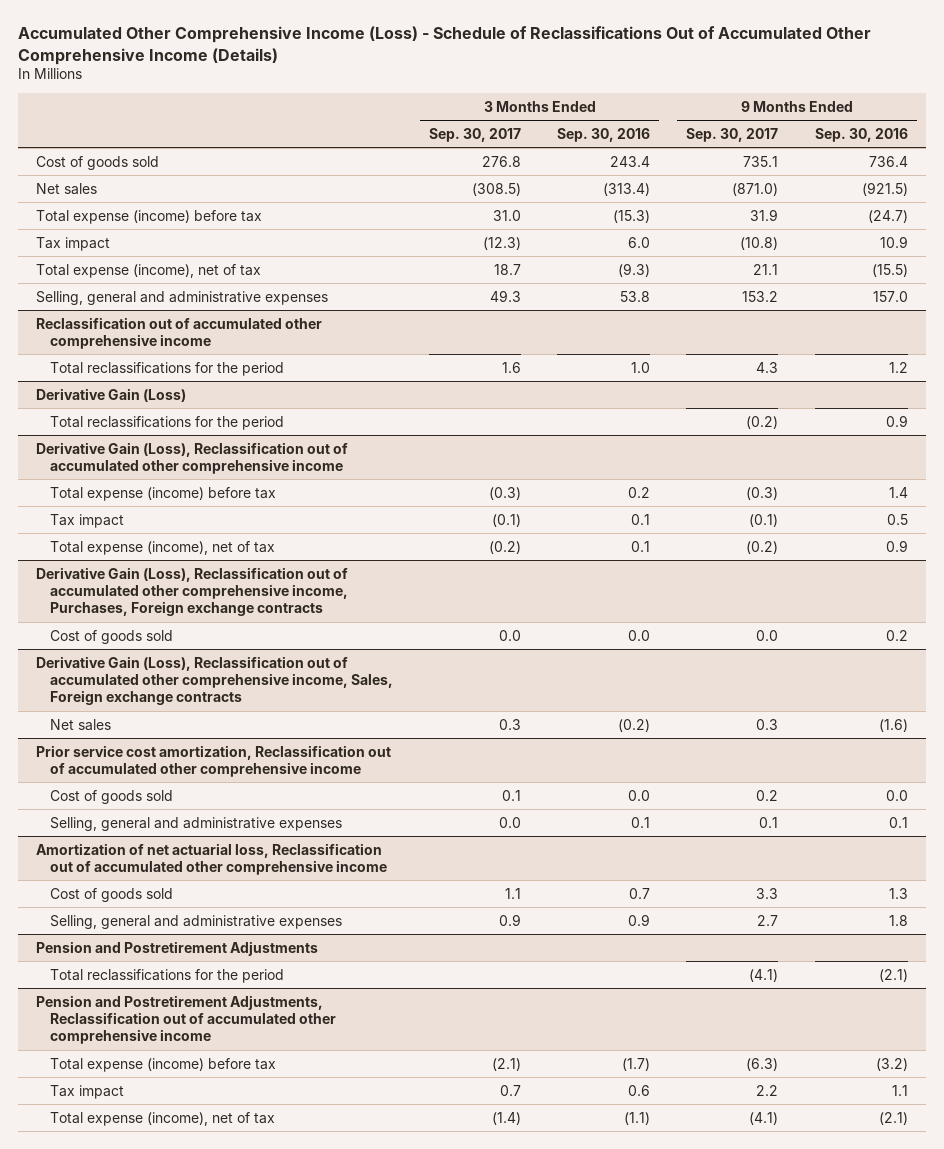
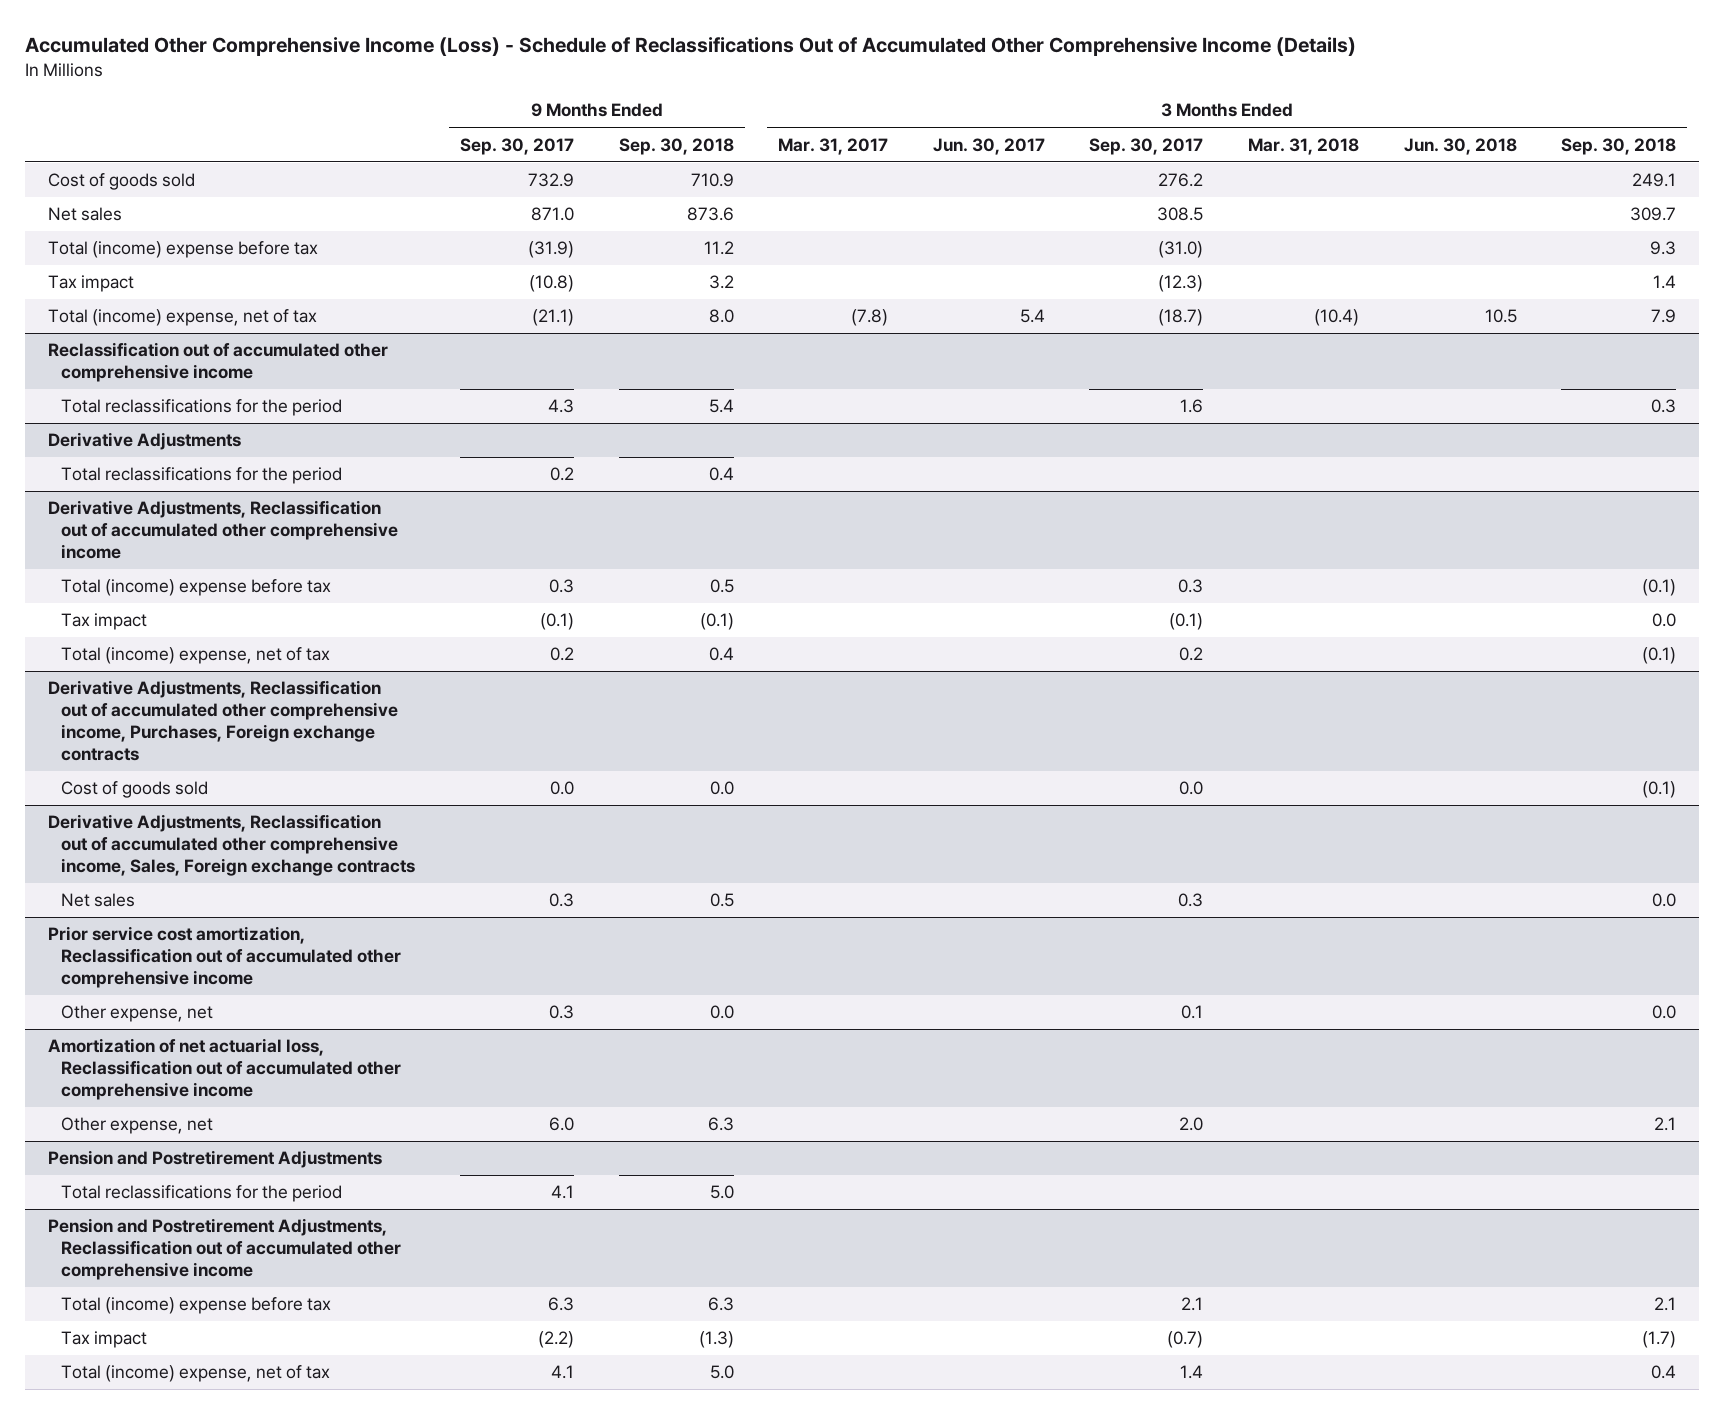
- | 3 Months Ended Sep. 30, 2017 | 3 Months Ended Sep. 30, 2016 | 9 Months Ended Sep. 30, 2017 | 9 Months Ended Sep. 30, 2016
+ | 9 Months Ended Sep. 30, 2017 | 9 Months Ended Sep. 30, 2018 | 3 Months Ended Mar. 31, 2017 | 3 Months Ended Jun. 30, 2017 | 3 Months Ended Sep. 30, 2017 | 3 Months Ended Mar. 31, 2018 | 3 Months Ended Jun. 30, 2018 | 3 Months Ended Sep. 30, 2018
- Cost of goods sold | 276.8 | 243.4 | 735.1 | 736.4
- Net sales | (308.5) | (313.4) | (871.0) | (921.5)
- Total expense (income) before tax | 31.0 | (15.3) | 31.9 | (24.7)
+ Cost of goods sold | 732.9 | 710.9 | | | 276.2 | | | 249.1
+ Net sales | 871.0 | 873.6 | | | 308.5 | | | 309.7
+ Total (income) expense before tax | (31.9) | 11.2 | | | (31.0) | | | 9.3
- Total expense (income), net of tax | 18.7 | (9.3) | 21.1 | (15.5)
- Selling, general and administrative expenses | 49.3 | 53.8 | 153.2 | 157.0
+ Total (income) expense, net of tax | (21.1) | 8.0 | (7.8) | 5.4 | (18.7) | (10.4) | 10.5 | 7.9
- Derivative Gain (Loss)
- Total reclassifications for the period | | | (0.2) | 0.9
- Derivative Gain (Loss), Reclassification out of accumulated other comprehensive income
- Total expense (income) before tax | (0.3) | 0.2 | (0.3) | 1.4
+ Derivative Adjustments
+ Total reclassifications for the period | 0.2 | 0.4 | | | | | |
+ Derivative Adjustments, Reclassification out of accumulated other comprehensive income
+ Total (income) expense before tax | 0.3 | 0.5 | | | 0.3 | | | (0.1)
- Total expense (income), net of tax | (0.2) | 0.1 | (0.2) | 0.9
- Derivative Gain (Loss), Reclassification out of accumulated other comprehensive income, Purchases, Foreign exchange contracts
+ Total (income) expense, net of tax | 0.2 | 0.4 | | | 0.2 | | | (0.1)
+ Derivative Adjustments, Reclassification out of accumulated other comprehensive income, Purchases, Foreign exchange contracts
- Derivative Gain (Loss), Reclassification out of accumulated other comprehensive income, Sales, Foreign exchange contracts
+ Derivative Adjustments, Reclassification out of accumulated other comprehensive income, Sales, Foreign exchange contracts
@ Prior service cost amortization, Reclassification out of accumulated other comprehensive income
- Cost of goods sold | 0.1 | 0.0 | 0.2 | 0.0
- Selling, general and administrative expenses | 0.0 | 0.1 | 0.1 | 0.1
+ Other expense, net | 0.3 | 0.0 | | | 0.1 | | | 0.0
@ Amortization of net actuarial loss, Reclassification out of accumulated other comprehensive income
- Cost of goods sold | 1.1 | 0.7 | 3.3 | 1.3
- Selling, general and administrative expenses | 0.9 | 0.9 | 2.7 | 1.8
+ Other expense, net | 6.0 | 6.3 | | | 2.0 | | | 2.1
@ Pension and Postretirement Adjustments
- Total reclassifications for the period | | | (4.1) | (2.1)
+ Total reclassifications for the period | 4.1 | 5.0 | | | | | |
@ Pension and Postretirement Adjustments, Reclassification out of accumulated other comprehensive income
- Total expense (income) before tax | (2.1) | (1.7) | (6.3) | (3.2)
- Tax impact | 0.7 | 0.6 | 2.2 | 1.1
- Total expense (income), net of tax | (1.4) | (1.1) | (4.1) | (2.1)
+ Total (income) expense before tax | 6.3 | 6.3 | | | 2.1 | | | 2.1
+ Tax impact | (2.2) | (1.3) | | | (0.7) | | | (1.7)
+ Total (income) expense, net of tax | 4.1 | 5.0 | | | 1.4 | | | 0.4

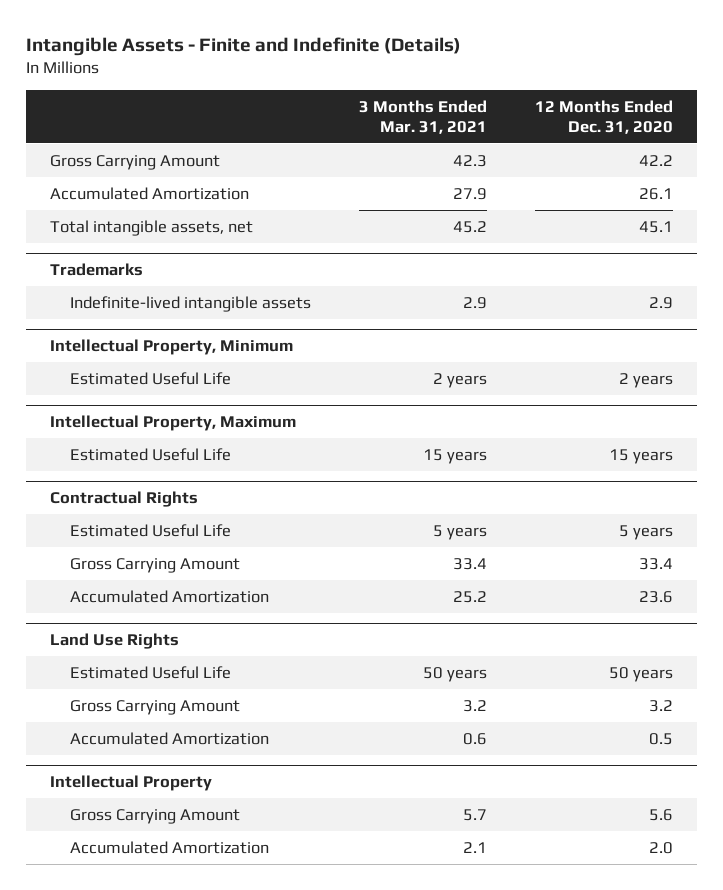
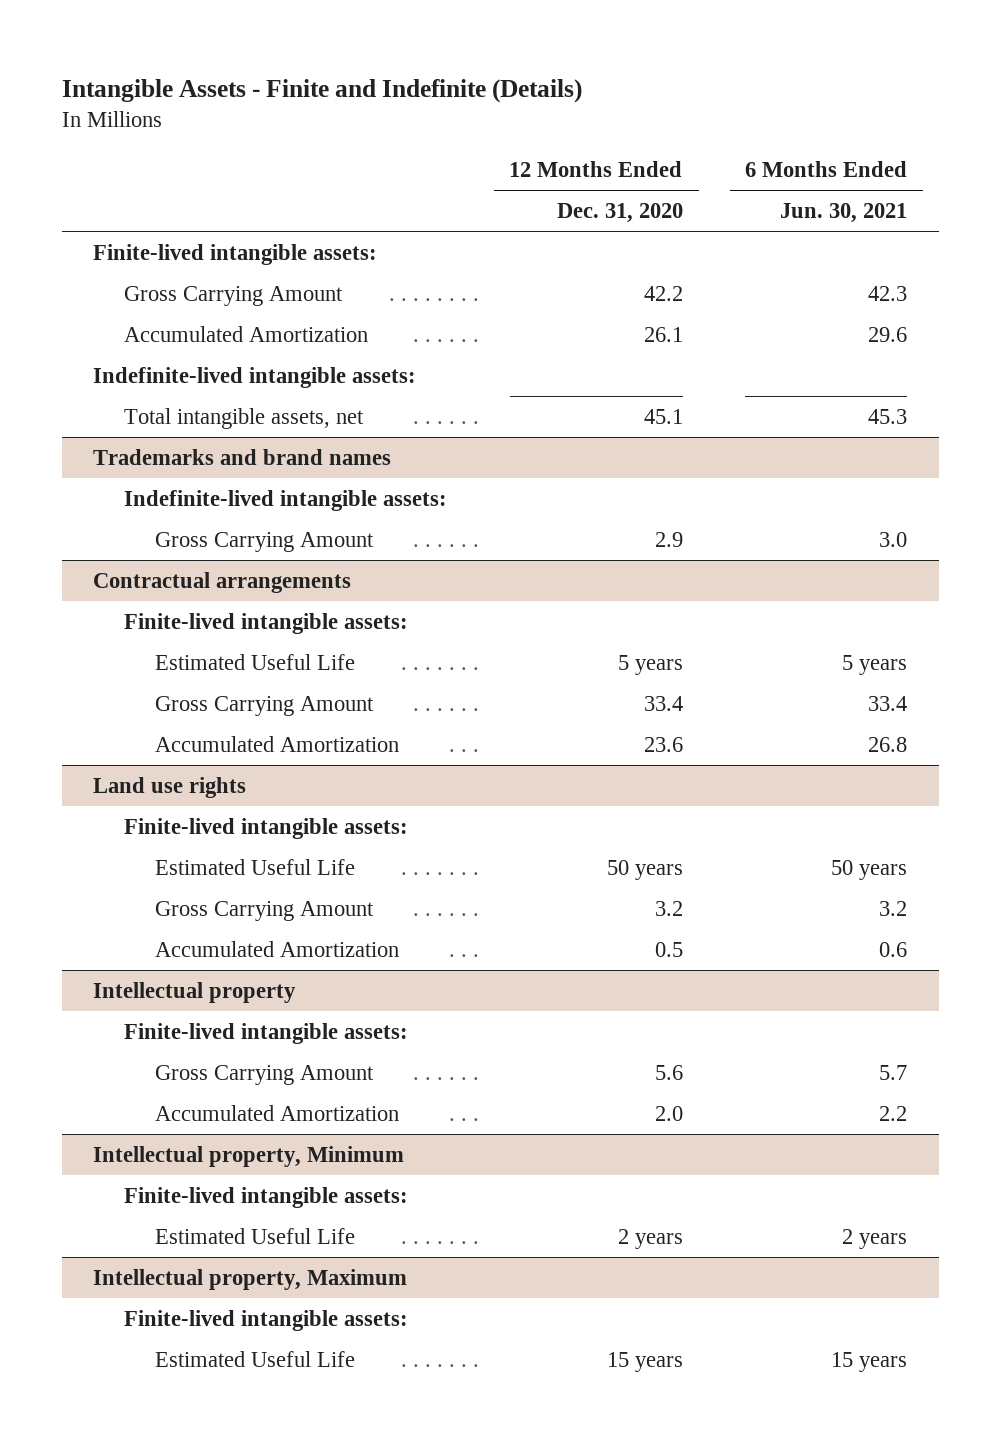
- | 3 Months Ended Mar. 31, 2021 | 12 Months Ended Dec. 31, 2020
+ | 12 Months Ended Dec. 31, 2020 | 6 Months Ended Jun. 30, 2021
+ Finite-lived intangible assets:
+ Indefinite-lived intangible assets:
- Trademarks
- Indefinite-lived intangible assets | 2.9 | 2.9
- Intellectual Property, Minimum
- Estimated Useful Life | 2 years | 2 years
- Intellectual Property, Maximum
- Estimated Useful Life | 15 years | 15 years
- Contractual Rights
+ Trademarks and brand names
+ Indefinite-lived intangible assets:
+ Gross Carrying Amount | 2.9 | 3.0
+ Contractual arrangements
+ Finite-lived intangible assets:
- Land Use Rights
+ Land use rights
+ Finite-lived intangible assets:
- Intellectual Property
+ Intellectual property
+ Finite-lived intangible assets:
+ Intellectual property, Minimum
+ Finite-lived intangible assets:
+ Estimated Useful Life | 2 years | 2 years
+ Intellectual property, Maximum
+ Finite-lived intangible assets:
+ Estimated Useful Life | 15 years | 15 years

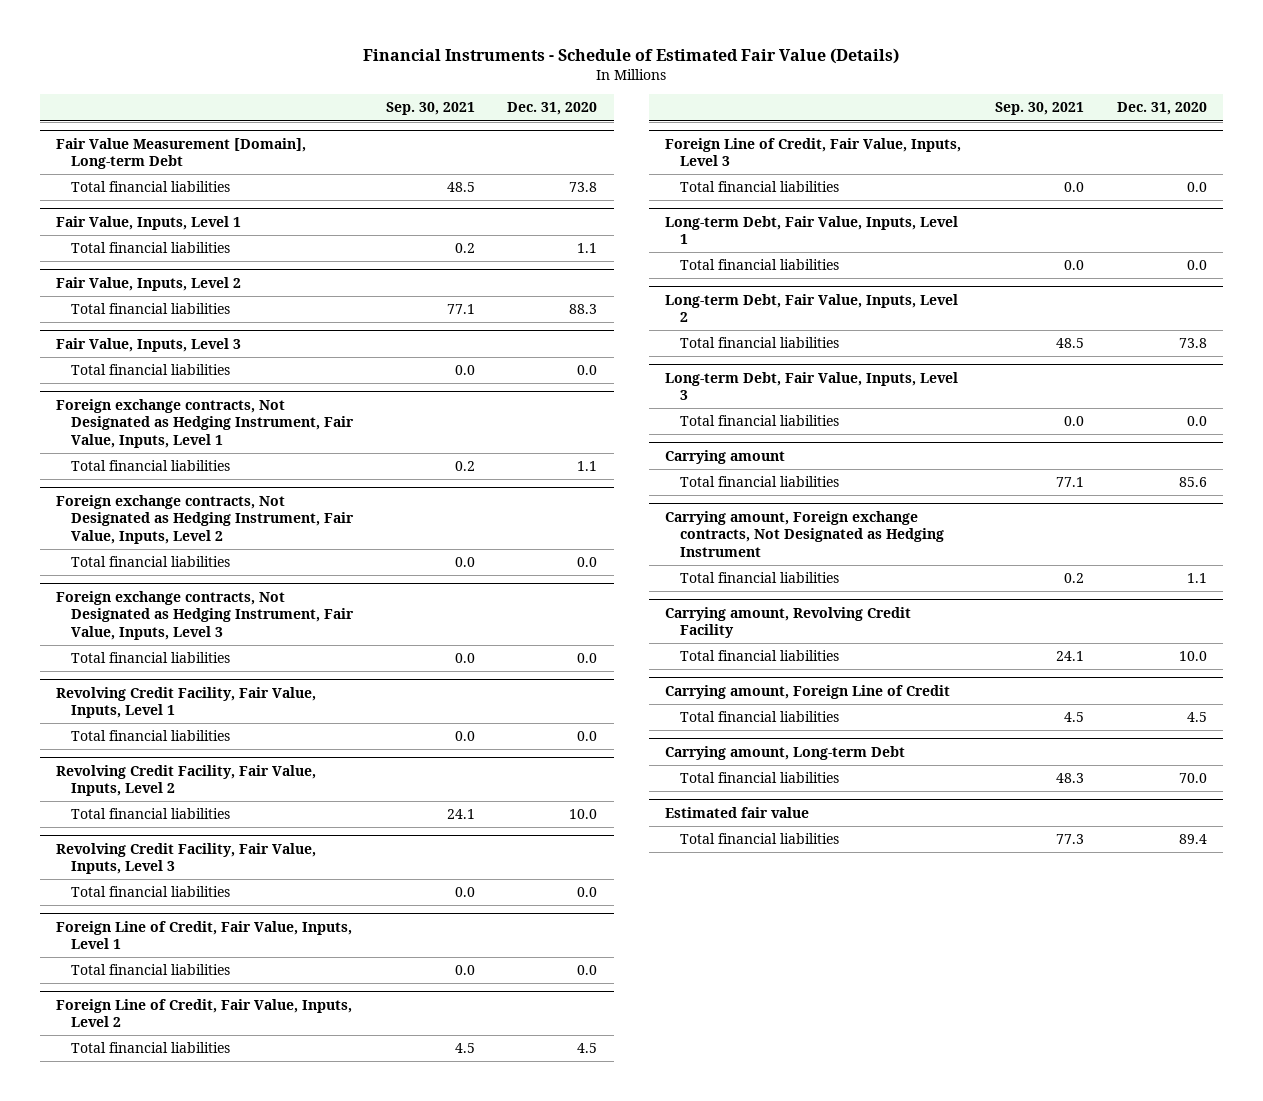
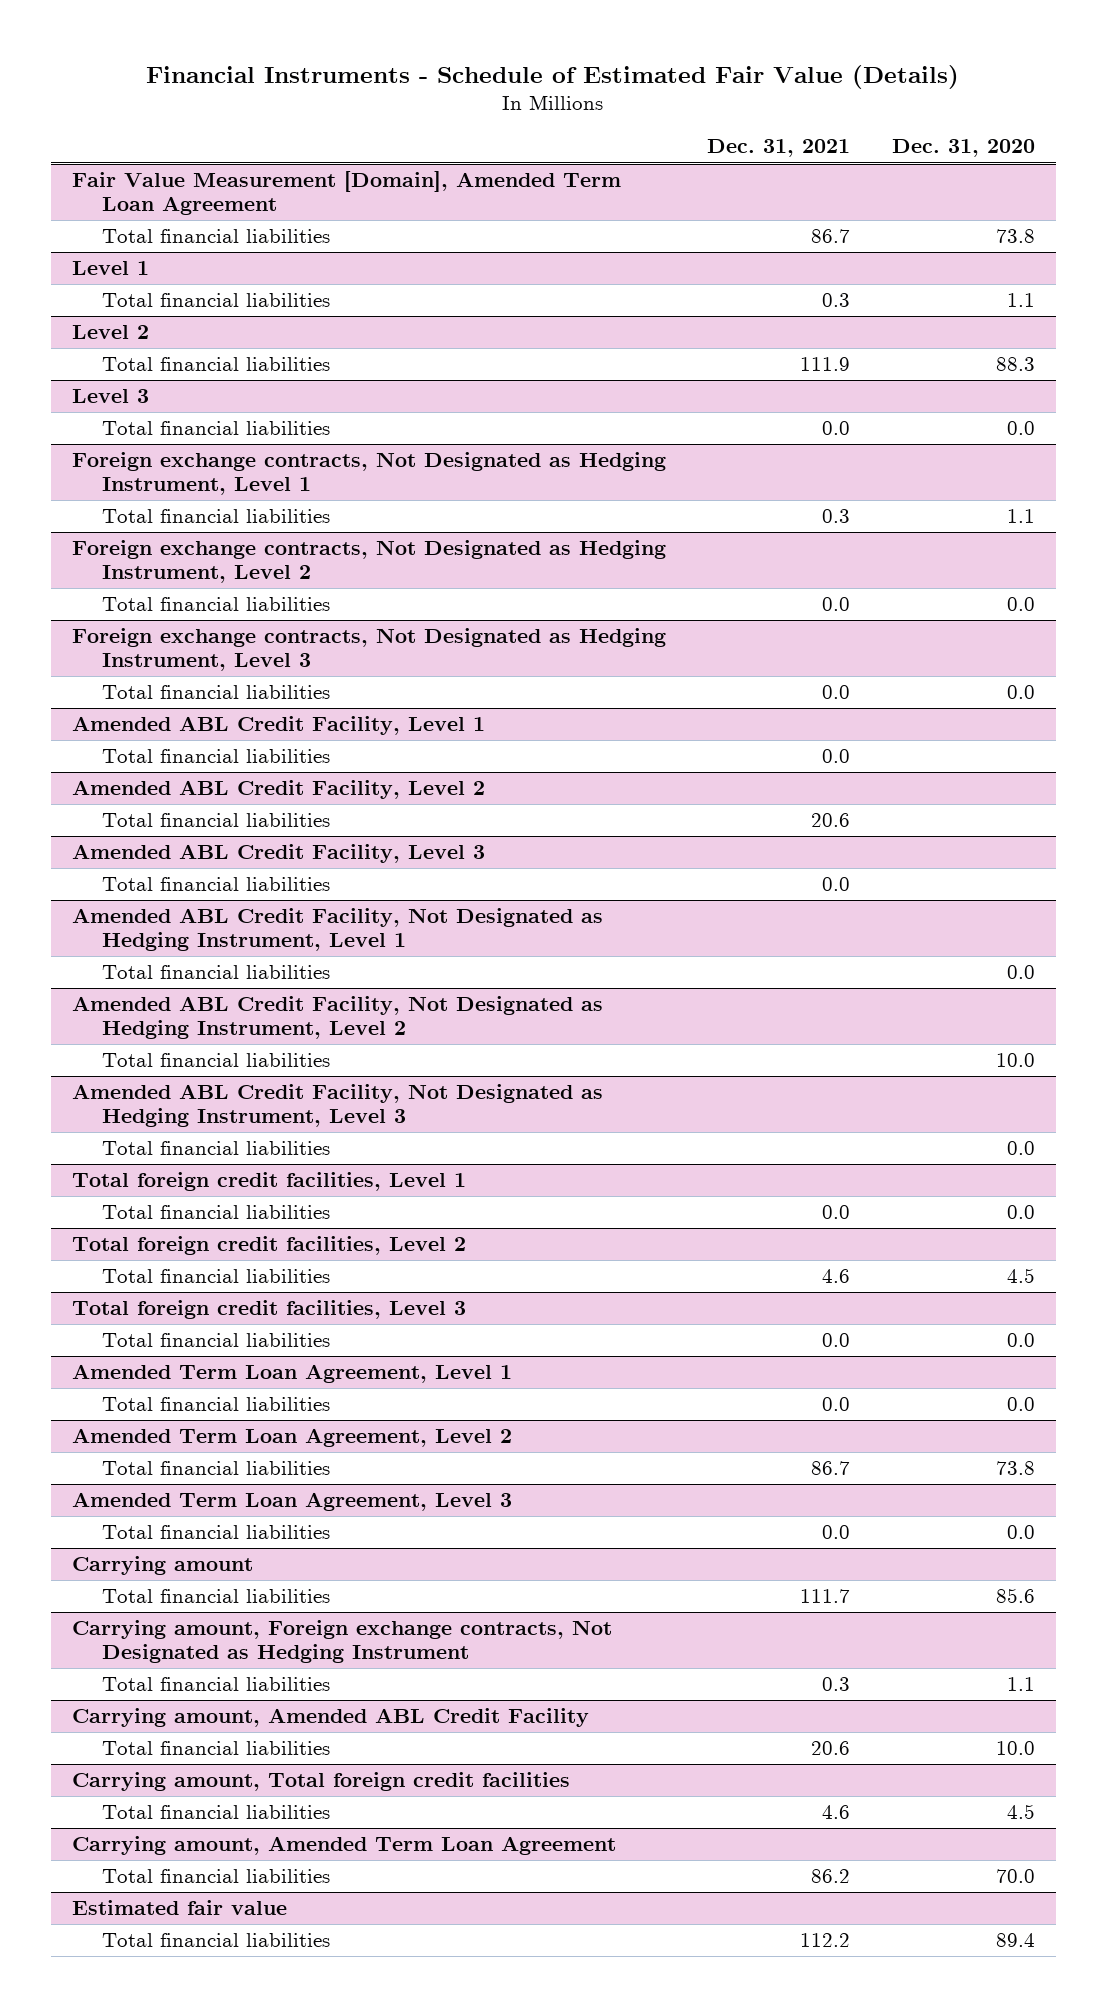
- | Sep. 30, 2021 | Dec. 31, 2020
+ | Dec. 31, 2021 | Dec. 31, 2020
- Fair Value Measurement [Domain], Long-term Debt
+ Fair Value Measurement [Domain], Amended Term Loan Agreement
- Fair Value, Inputs, Level 1
+ Level 1
- Fair Value, Inputs, Level 2
+ Level 2
- Fair Value, Inputs, Level 3
+ Level 3
- Foreign exchange contracts, Not Designated as Hedging Instrument, Fair Value, Inputs, Level 1
+ Foreign exchange contracts, Not Designated as Hedging Instrument, Level 1
- Foreign exchange contracts, Not Designated as Hedging Instrument, Fair Value, Inputs, Level 2
+ Foreign exchange contracts, Not Designated as Hedging Instrument, Level 2
- Foreign exchange contracts, Not Designated as Hedging Instrument, Fair Value, Inputs, Level 3
+ Foreign exchange contracts, Not Designated as Hedging Instrument, Level 3
- Revolving Credit Facility, Fair Value, Inputs, Level 1
+ Amended ABL Credit Facility, Level 1
+ Total financial liabilities | 0.0 |
+ Amended ABL Credit Facility, Level 2
+ Total financial liabilities | 20.6 |
+ Amended ABL Credit Facility, Level 3
+ Total financial liabilities | 0.0 |
+ Amended ABL Credit Facility, Not Designated as Hedging Instrument, Level 1
- Revolving Credit Facility, Fair Value, Inputs, Level 2
+ Amended ABL Credit Facility, Not Designated as Hedging Instrument, Level 2
- Revolving Credit Facility, Fair Value, Inputs, Level 3
+ Amended ABL Credit Facility, Not Designated as Hedging Instrument, Level 3
- Foreign Line of Credit, Fair Value, Inputs, Level 1
+ Total foreign credit facilities, Level 1
- Foreign Line of Credit, Fair Value, Inputs, Level 2
+ Total foreign credit facilities, Level 2
- Foreign Line of Credit, Fair Value, Inputs, Level 3
+ Total foreign credit facilities, Level 3
- Long-term Debt, Fair Value, Inputs, Level 1
+ Amended Term Loan Agreement, Level 1
- Long-term Debt, Fair Value, Inputs, Level 2
+ Amended Term Loan Agreement, Level 2
- Long-term Debt, Fair Value, Inputs, Level 3
+ Amended Term Loan Agreement, Level 3
- Carrying amount, Revolving Credit Facility
+ Carrying amount, Amended ABL Credit Facility
- Carrying amount, Foreign Line of Credit
+ Carrying amount, Total foreign credit facilities
- Carrying amount, Long-term Debt
+ Carrying amount, Amended Term Loan Agreement

